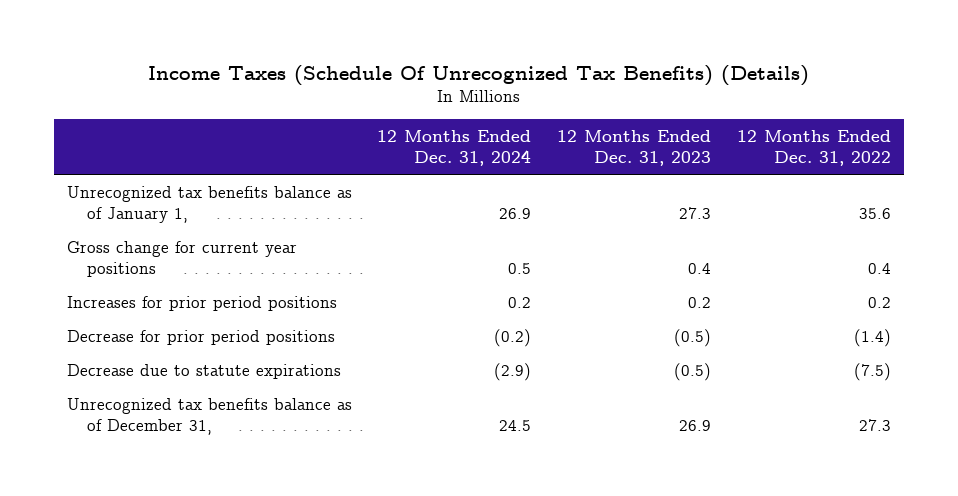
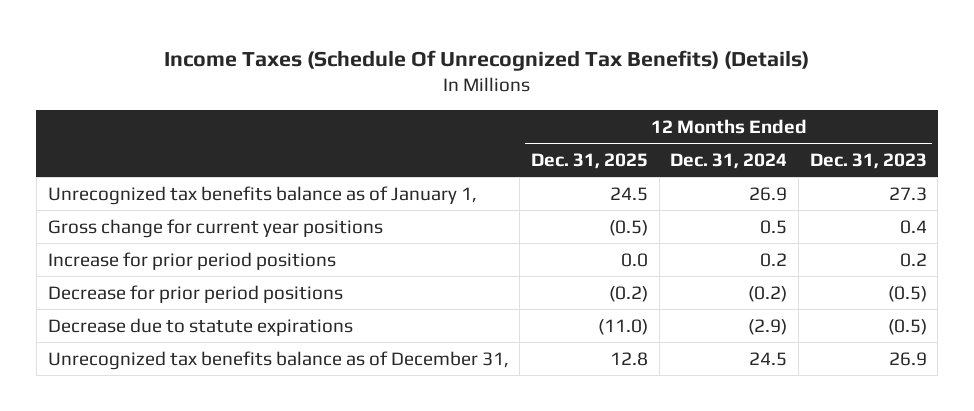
- | 12 Months Ended Dec. 31, 2024 | 12 Months Ended Dec. 31, 2023 | 12 Months Ended Dec. 31, 2022
+ | 12 Months Ended Dec. 31, 2025 | 12 Months Ended Dec. 31, 2024 | 12 Months Ended Dec. 31, 2023
- Increases for prior period positions | 0.2 | 0.2 | 0.2
+ Increase for prior period positions | 0.0 | 0.2 | 0.2

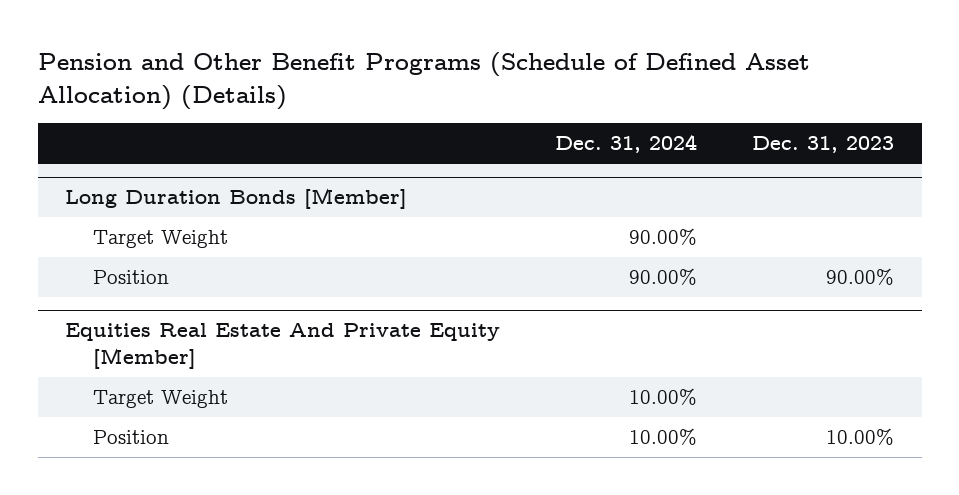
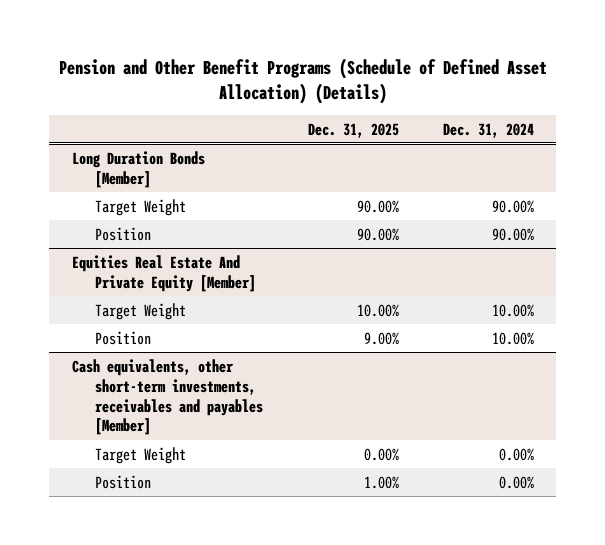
- | Dec. 31, 2024 | Dec. 31, 2023
+ | Dec. 31, 2025 | Dec. 31, 2024
+ Cash equivalents, other short-term investments, receivables and payables [Member]
+ Target Weight | 0.00% | 0.00%
+ Position | 1.00% | 0.00%

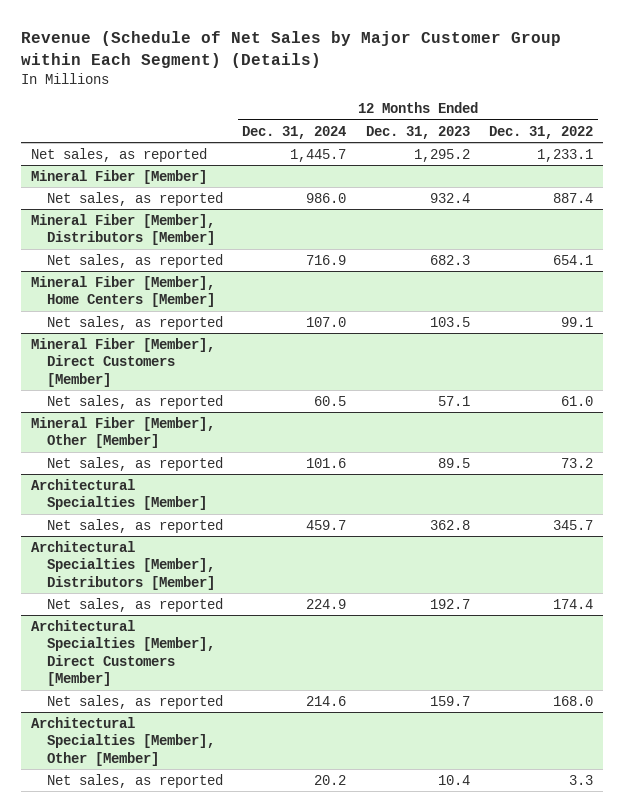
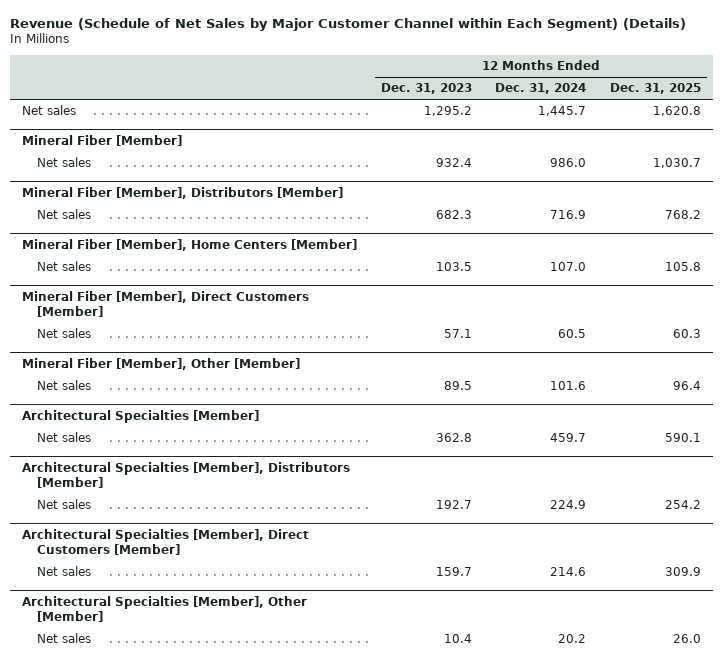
- Revenue (Schedule of Net Sales by Major Customer Group within Each Segment) (Details)
+ Revenue (Schedule of Net Sales by Major Customer Channel within Each Segment) (Details)
- | 12 Months Ended Dec. 31, 2024 | 12 Months Ended Dec. 31, 2023 | 12 Months Ended Dec. 31, 2022
+ | 12 Months Ended Dec. 31, 2023 | 12 Months Ended Dec. 31, 2024 | 12 Months Ended Dec. 31, 2025
- Net sales, as reported | 1,445.7 | 1,295.2 | 1,233.1
+ Net sales | 1,295.2 | 1,445.7 | 1,620.8
@ Mineral Fiber [Member]
- Net sales, as reported | 986.0 | 932.4 | 887.4
+ Net sales | 932.4 | 986.0 | 1,030.7
@ Mineral Fiber [Member], Distributors [Member]
- Net sales, as reported | 716.9 | 682.3 | 654.1
+ Net sales | 682.3 | 716.9 | 768.2
@ Mineral Fiber [Member], Home Centers [Member]
- Net sales, as reported | 107.0 | 103.5 | 99.1
+ Net sales | 103.5 | 107.0 | 105.8
@ Mineral Fiber [Member], Direct Customers [Member]
- Net sales, as reported | 60.5 | 57.1 | 61.0
+ Net sales | 57.1 | 60.5 | 60.3
@ Mineral Fiber [Member], Other [Member]
- Net sales, as reported | 101.6 | 89.5 | 73.2
+ Net sales | 89.5 | 101.6 | 96.4
@ Architectural Specialties [Member]
- Net sales, as reported | 459.7 | 362.8 | 345.7
+ Net sales | 362.8 | 459.7 | 590.1
@ Architectural Specialties [Member], Distributors [Member]
- Net sales, as reported | 224.9 | 192.7 | 174.4
+ Net sales | 192.7 | 224.9 | 254.2
@ Architectural Specialties [Member], Direct Customers [Member]
- Net sales, as reported | 214.6 | 159.7 | 168.0
+ Net sales | 159.7 | 214.6 | 309.9
@ Architectural Specialties [Member], Other [Member]
- Net sales, as reported | 20.2 | 10.4 | 3.3
+ Net sales | 10.4 | 20.2 | 26.0

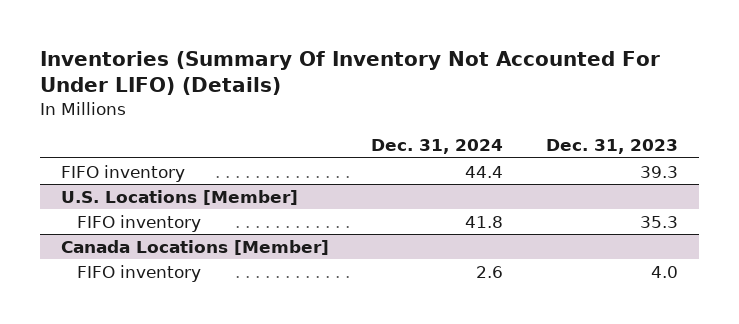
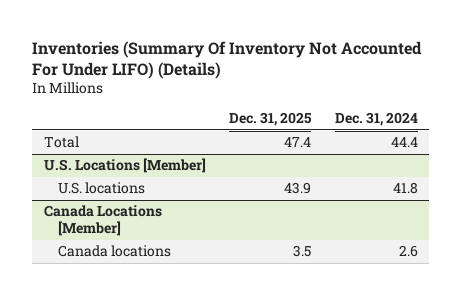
- | Dec. 31, 2024 | Dec. 31, 2023
+ | Dec. 31, 2025 | Dec. 31, 2024
- FIFO inventory | 44.4 | 39.3
+ Total | 47.4 | 44.4
@ U.S. Locations [Member]
- FIFO inventory | 41.8 | 35.3
+ U.S. locations | 43.9 | 41.8
@ Canada Locations [Member]
- FIFO inventory | 2.6 | 4.0
+ Canada locations | 3.5 | 2.6

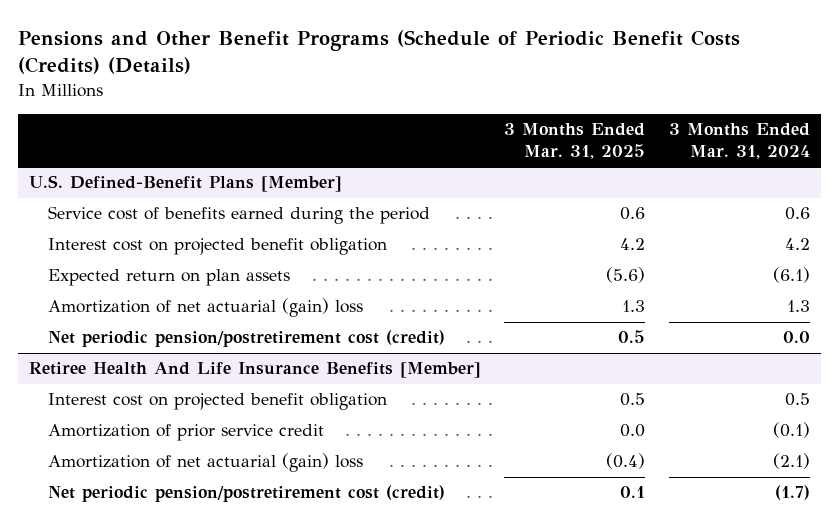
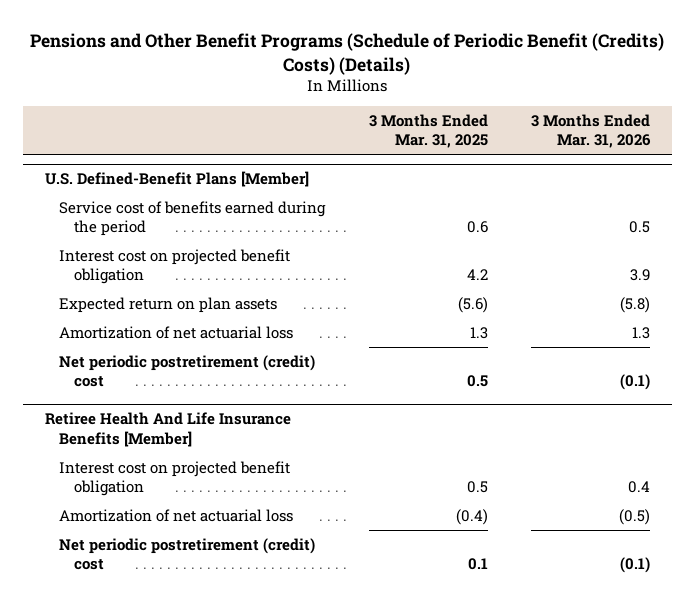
- Pensions and Other Benefit Programs (Schedule of Periodic Benefit Costs (Credits) (Details)
+ Pensions and Other Benefit Programs (Schedule of Periodic Benefit (Credits) Costs) (Details)
- | 3 Months Ended Mar. 31, 2025 | 3 Months Ended Mar. 31, 2024
+ | 3 Months Ended Mar. 31, 2025 | 3 Months Ended Mar. 31, 2026
@ U.S. Defined-Benefit Plans [Member]
- Amortization of net actuarial (gain) loss | 1.3 | 1.3
- Net periodic pension/postretirement cost (credit) | 0.5 | 0.0
+ Amortization of net actuarial loss | 1.3 | 1.3
+ Net periodic postretirement (credit) cost | 0.5 | (0.1)
@ Retiree Health And Life Insurance Benefits [Member]
- Amortization of prior service credit | 0.0 | (0.1)
- Amortization of net actuarial (gain) loss | (0.4) | (2.1)
- Net periodic pension/postretirement cost (credit) | 0.1 | (1.7)
+ Amortization of net actuarial loss | (0.4) | (0.5)
+ Net periodic postretirement (credit) cost | 0.1 | (0.1)

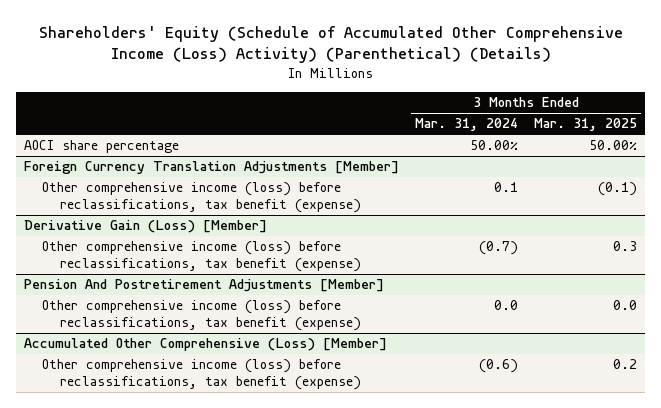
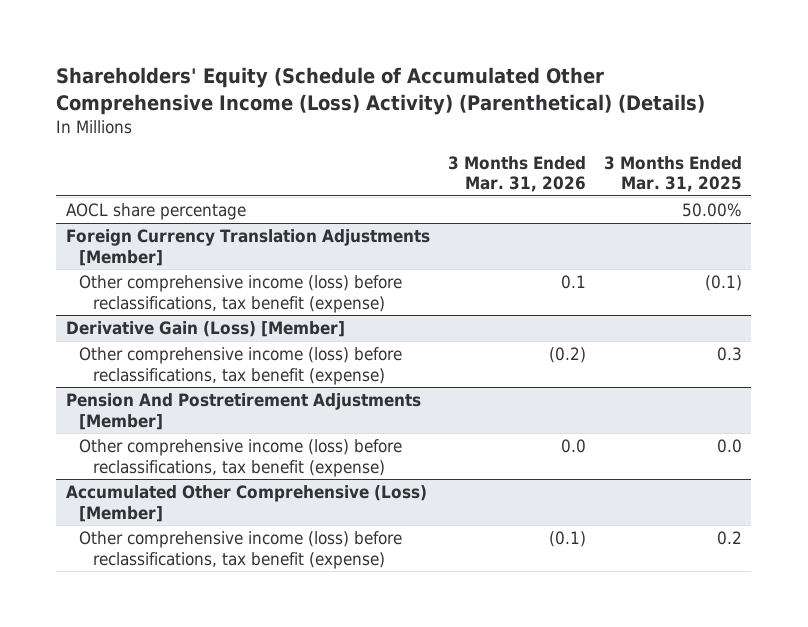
- | 3 Months Ended Mar. 31, 2024 | 3 Months Ended Mar. 31, 2025
+ | 3 Months Ended Mar. 31, 2026 | 3 Months Ended Mar. 31, 2025
- AOCI share percentage | 50.00% | 50.00%
+ AOCL share percentage | | 50.00%

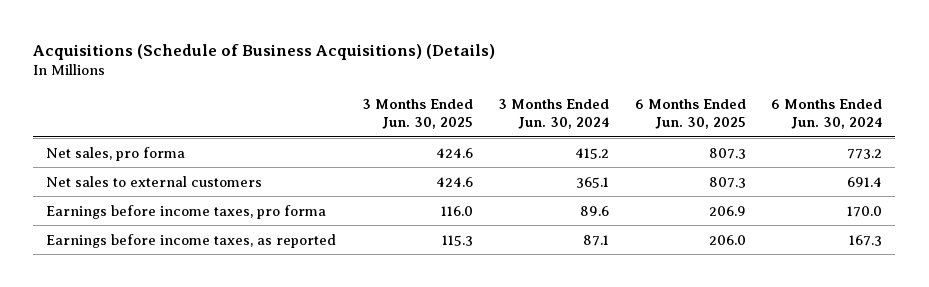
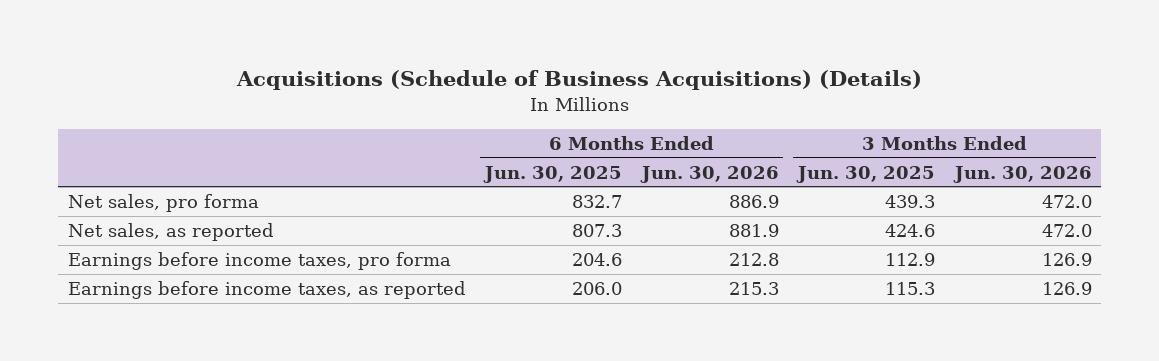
- | 3 Months Ended Jun. 30, 2025 | 3 Months Ended Jun. 30, 2024 | 6 Months Ended Jun. 30, 2025 | 6 Months Ended Jun. 30, 2024
+ | 6 Months Ended Jun. 30, 2025 | 6 Months Ended Jun. 30, 2026 | 3 Months Ended Jun. 30, 2025 | 3 Months Ended Jun. 30, 2026
- Net sales, pro forma | 424.6 | 415.2 | 807.3 | 773.2
- Net sales to external customers | 424.6 | 365.1 | 807.3 | 691.4
- Earnings before income taxes, pro forma | 116.0 | 89.6 | 206.9 | 170.0
+ Net sales, pro forma | 832.7 | 886.9 | 439.3 | 472.0
+ Net sales, as reported | 807.3 | 881.9 | 424.6 | 472.0
+ Earnings before income taxes, pro forma | 204.6 | 212.8 | 112.9 | 126.9

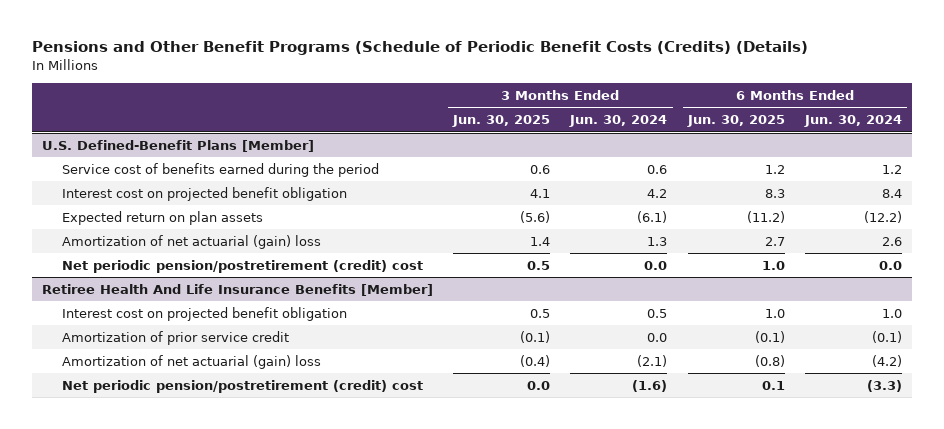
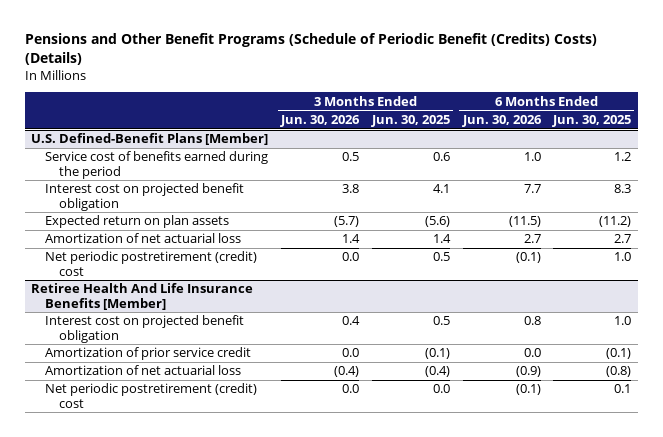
- Pensions and Other Benefit Programs (Schedule of Periodic Benefit Costs (Credits) (Details)
+ Pensions and Other Benefit Programs (Schedule of Periodic Benefit (Credits) Costs) (Details)
- | 3 Months Ended Jun. 30, 2025 | 3 Months Ended Jun. 30, 2024 | 6 Months Ended Jun. 30, 2025 | 6 Months Ended Jun. 30, 2024
+ | 3 Months Ended Jun. 30, 2026 | 3 Months Ended Jun. 30, 2025 | 6 Months Ended Jun. 30, 2026 | 6 Months Ended Jun. 30, 2025
@ U.S. Defined-Benefit Plans [Member]
- Amortization of net actuarial (gain) loss | 1.4 | 1.3 | 2.7 | 2.6
- Net periodic pension/postretirement (credit) cost | 0.5 | 0.0 | 1.0 | 0.0
+ Amortization of net actuarial loss | 1.4 | 1.4 | 2.7 | 2.7
+ Net periodic postretirement (credit) cost | 0.0 | 0.5 | (0.1) | 1.0
@ Retiree Health And Life Insurance Benefits [Member]
- Amortization of net actuarial (gain) loss | (0.4) | (2.1) | (0.8) | (4.2)
- Net periodic pension/postretirement (credit) cost | 0.0 | (1.6) | 0.1 | (3.3)
+ Amortization of net actuarial loss | (0.4) | (0.4) | (0.9) | (0.8)
+ Net periodic postretirement (credit) cost | 0.0 | 0.0 | (0.1) | 0.1

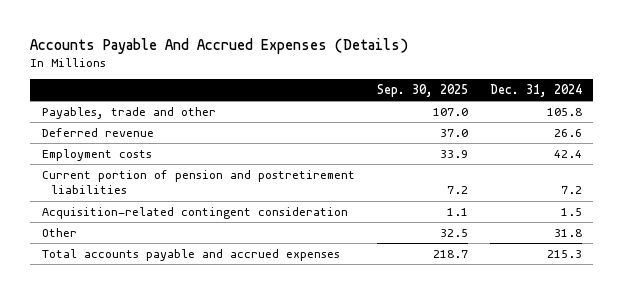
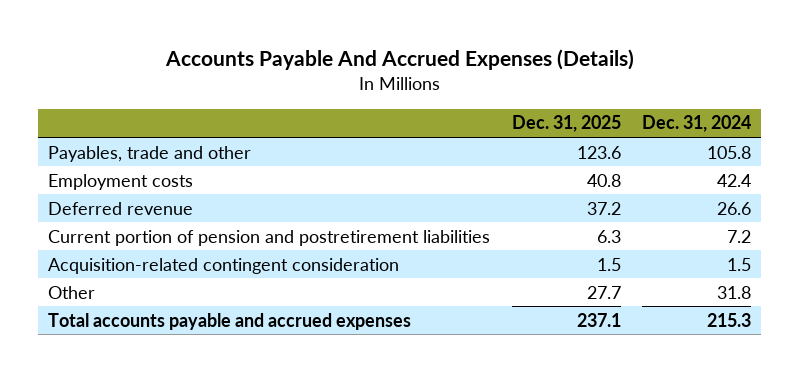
- | Sep. 30, 2025 | Dec. 31, 2024
+ | Dec. 31, 2025 | Dec. 31, 2024
moved down: Deferred revenue | 37.2 | 26.6

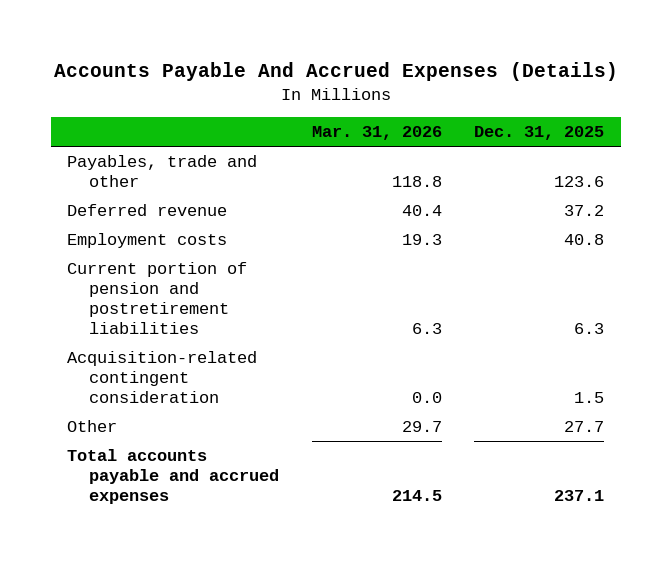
- | Dec. 31, 2025 | Dec. 31, 2024
+ | Mar. 31, 2026 | Dec. 31, 2025
moved down: Employment costs | 19.3 | 40.8

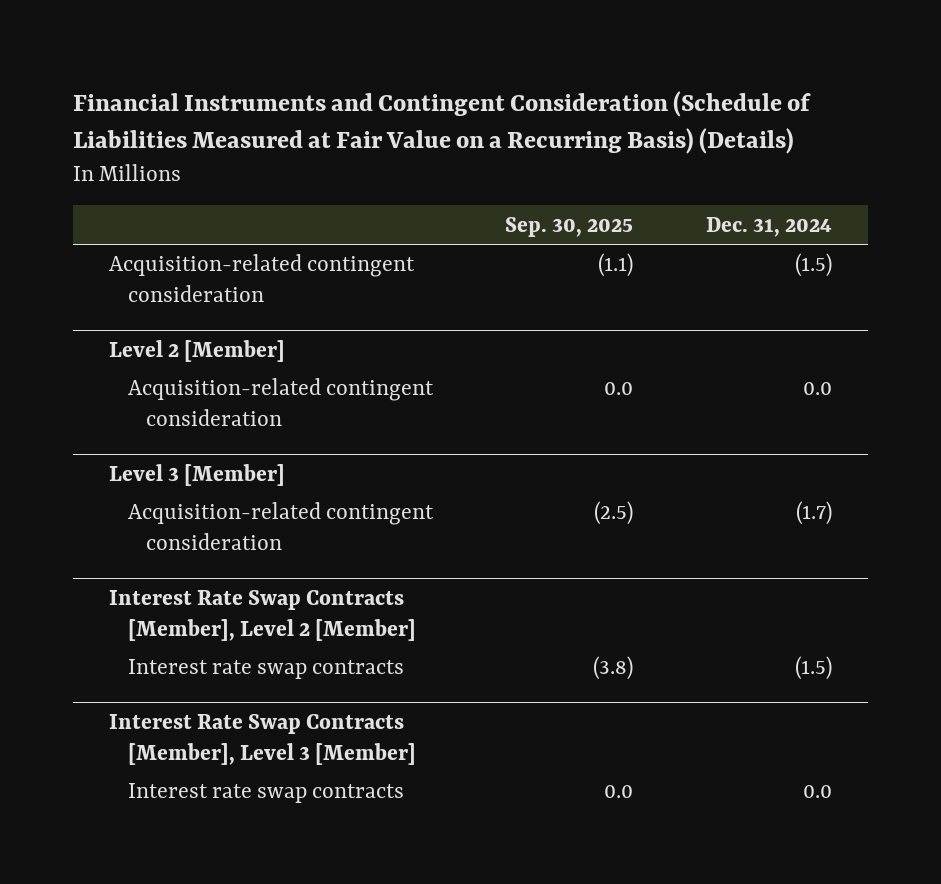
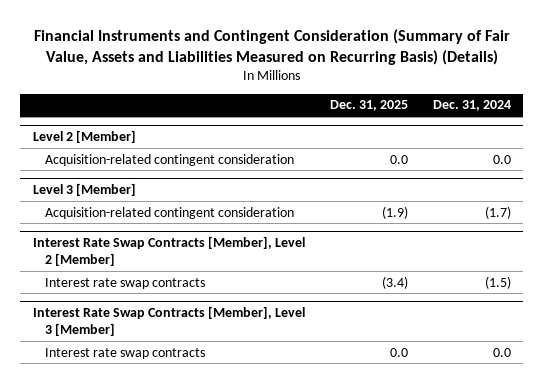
- Financial Instruments and Contingent Consideration (Schedule of Liabilities Measured at Fair Value on a Recurring Basis) (Details)
+ Financial Instruments and Contingent Consideration (Summary of Fair Value, Assets and Liabilities Measured on Recurring Basis) (Details)
- | Sep. 30, 2025 | Dec. 31, 2024
+ | Dec. 31, 2025 | Dec. 31, 2024
- Acquisition-related contingent consideration | (1.1) | (1.5)

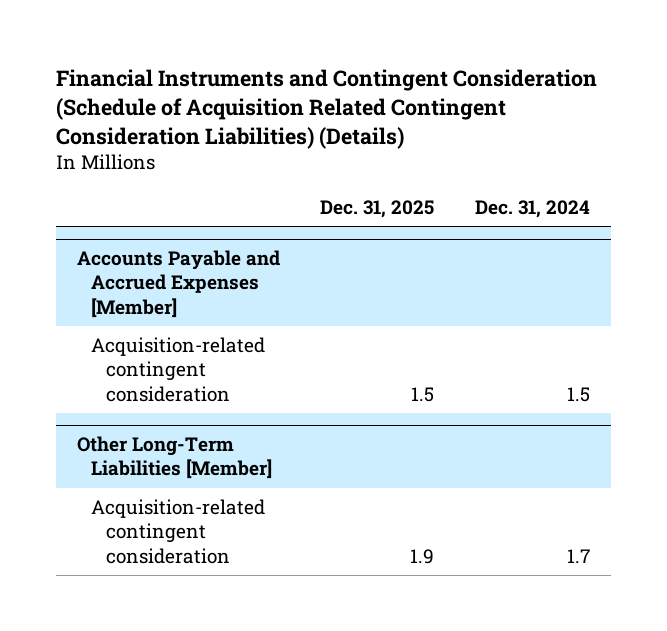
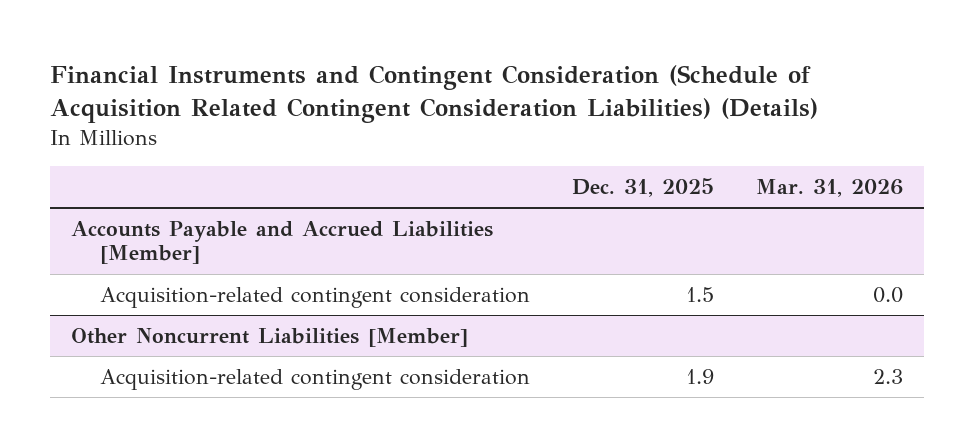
- | Dec. 31, 2025 | Dec. 31, 2024
+ | Dec. 31, 2025 | Mar. 31, 2026
- Accounts Payable and Accrued Expenses [Member]
+ Accounts Payable and Accrued Liabilities [Member]
- Other Long-Term Liabilities [Member]
+ Other Noncurrent Liabilities [Member]

